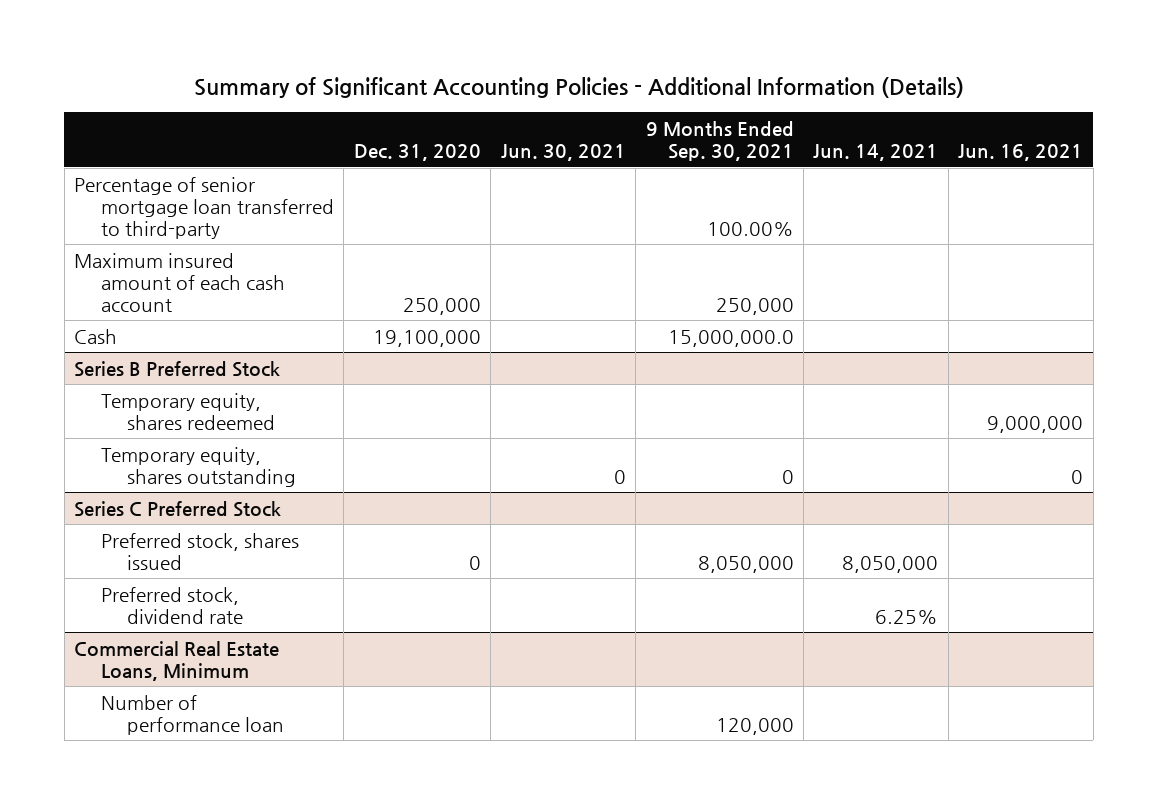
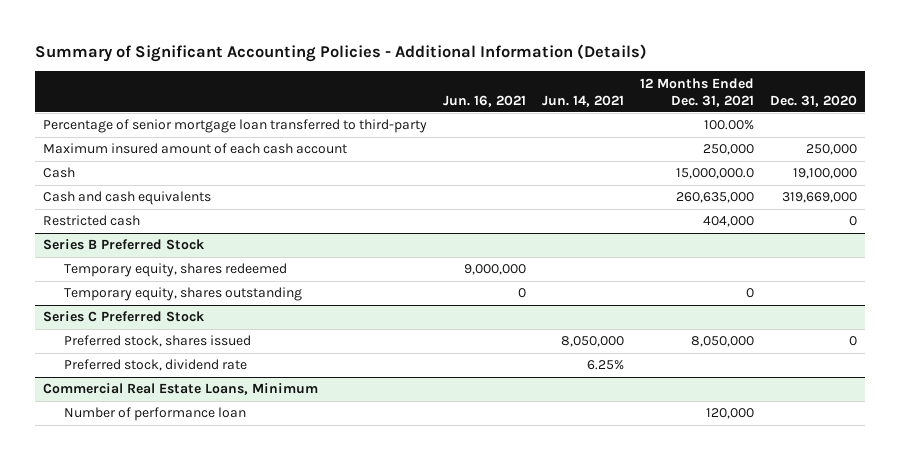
- | Dec. 31, 2020 | Jun. 30, 2021 | 9 Months Ended Sep. 30, 2021 | Jun. 14, 2021 | Jun. 16, 2021
+ | Jun. 16, 2021 | Jun. 14, 2021 | 12 Months Ended Dec. 31, 2021 | Dec. 31, 2020
+ Cash and cash equivalents | | | 260,635,000 | 319,669,000
+ Restricted cash | | | 404,000 | 0

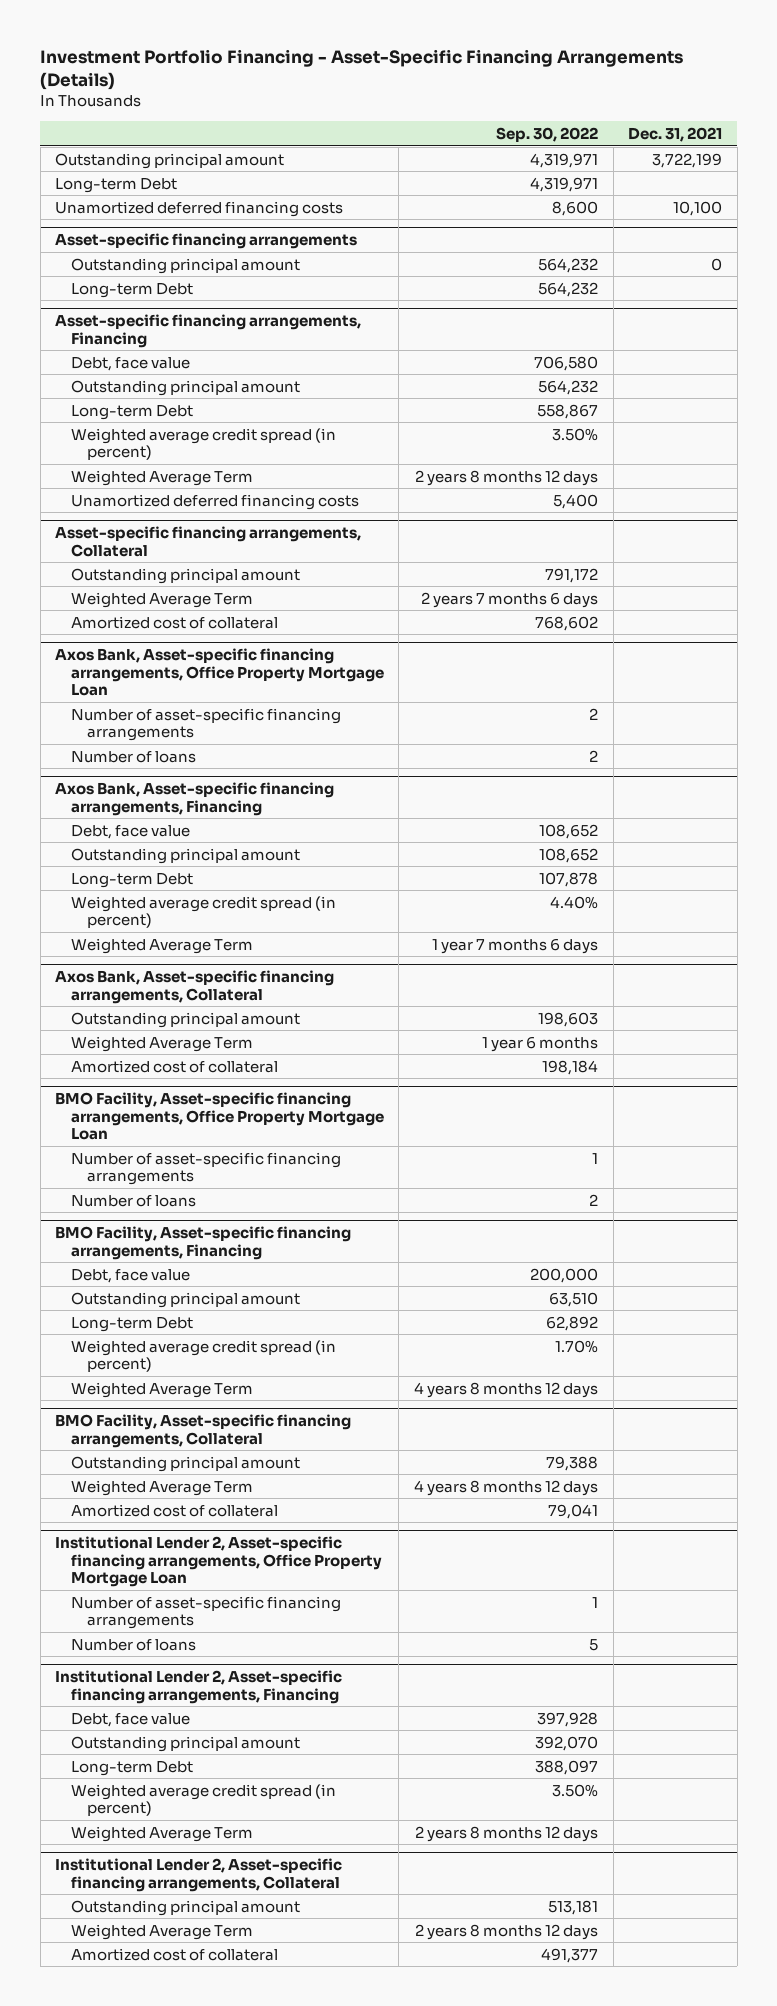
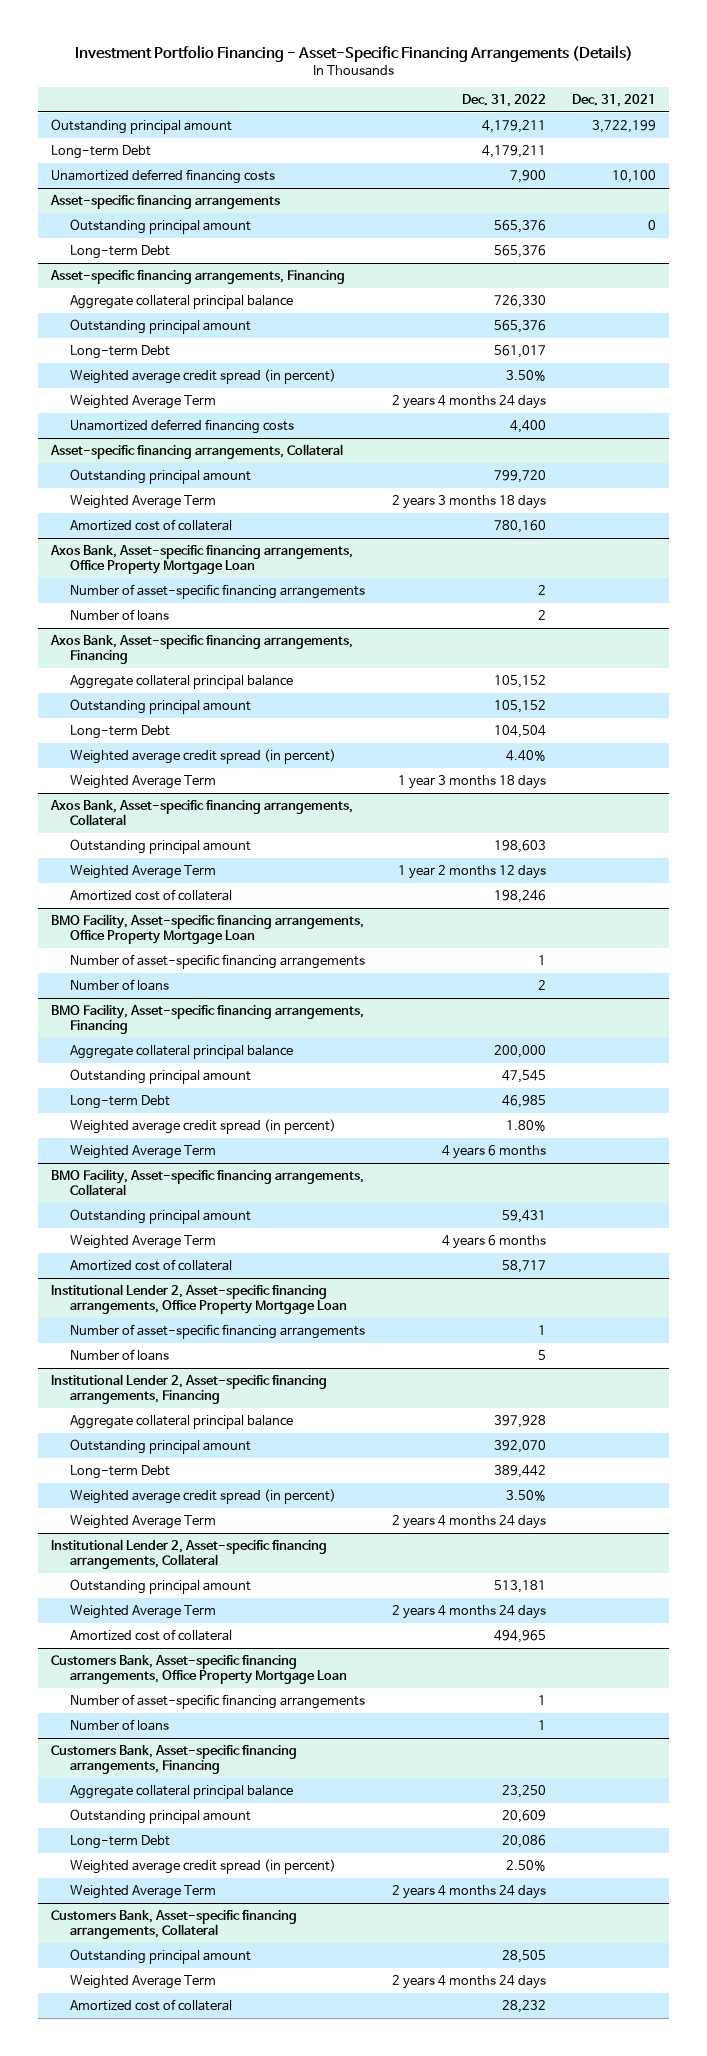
- | Sep. 30, 2022 | Dec. 31, 2021
+ | Dec. 31, 2022 | Dec. 31, 2021
@ Asset-specific financing arrangements, Financing
- Debt, face value | 706,580 |
+ Aggregate collateral principal balance | 726,330 |
@ Axos Bank, Asset-specific financing arrangements, Financing
- Debt, face value | 108,652 |
+ Aggregate collateral principal balance | 105,152 |
@ BMO Facility, Asset-specific financing arrangements, Financing
- Debt, face value | 200,000 |
+ Aggregate collateral principal balance | 200,000 |
@ Institutional Lender 2, Asset-specific financing arrangements, Financing
- Debt, face value | 397,928 |
+ Aggregate collateral principal balance | 397,928 |
+ Customers Bank, Asset-specific financing arrangements, Office Property Mortgage Loan
+ Number of asset-specific financing arrangements | 1 |
+ Number of loans | 1 |
+ Customers Bank, Asset-specific financing arrangements, Financing
+ Aggregate collateral principal balance | 23,250 |
+ Outstanding principal amount | 20,609 |
+ Long-term Debt | 20,086 |
+ Weighted average credit spread (in percent) | 2.50% |
+ Weighted Average Term | 2 years 4 months 24 days |
+ Customers Bank, Asset-specific financing arrangements, Collateral
+ Outstanding principal amount | 28,505 |
+ Weighted Average Term | 2 years 4 months 24 days |
+ Amortized cost of collateral | 28,232 |

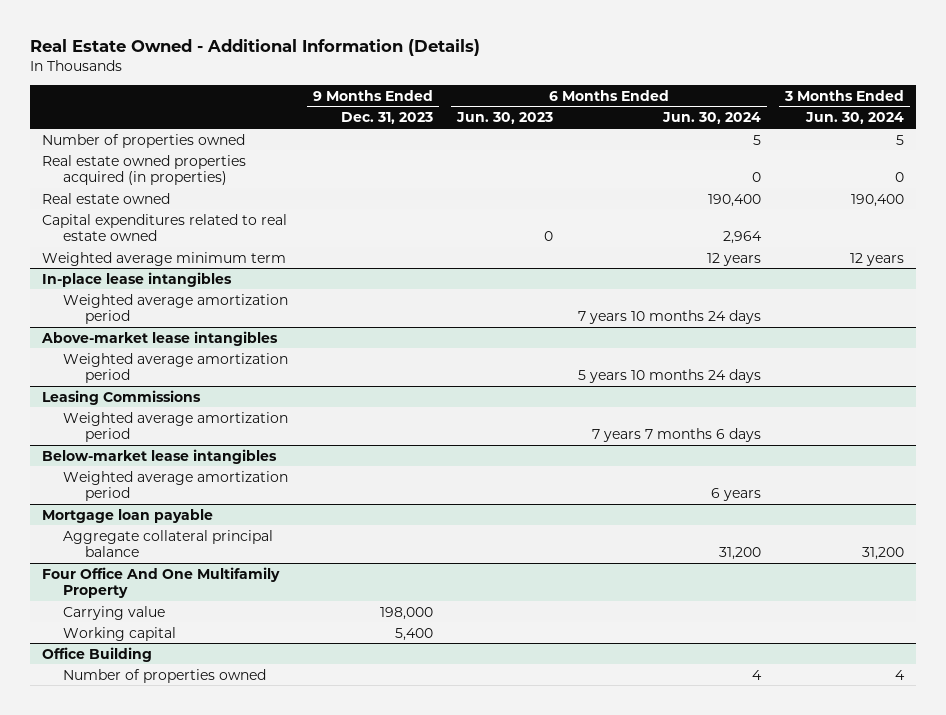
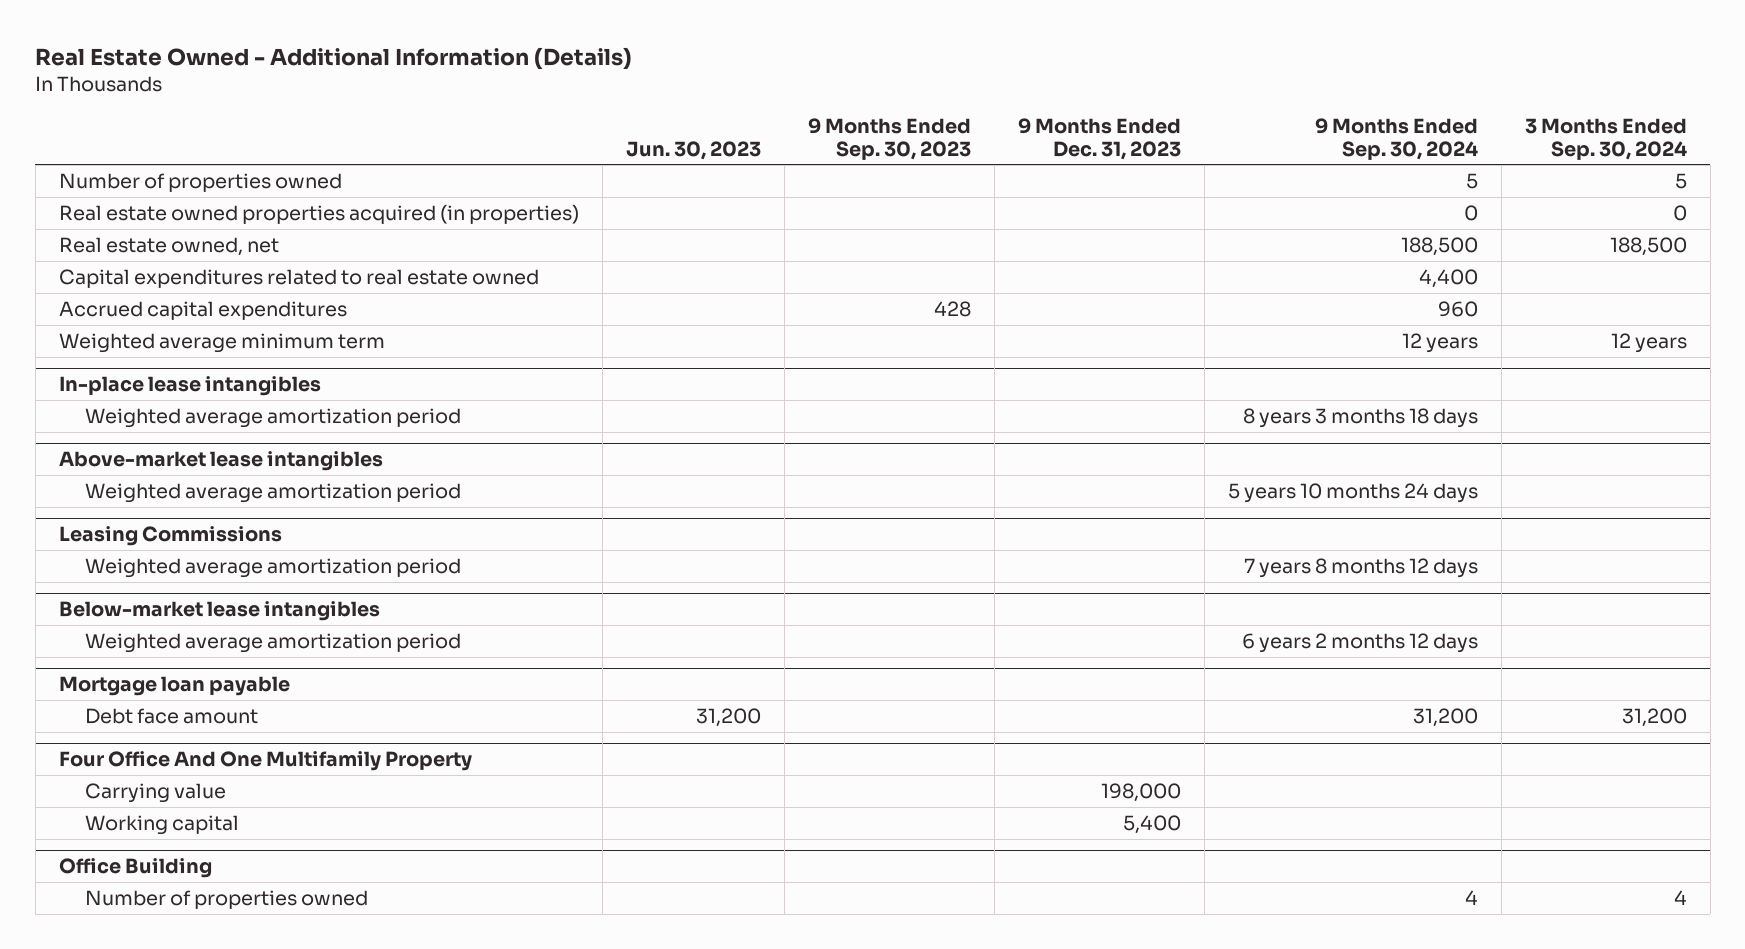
- | 9 Months Ended Dec. 31, 2023 | 6 Months Ended Jun. 30, 2023 | 6 Months Ended Jun. 30, 2024 | 3 Months Ended Jun. 30, 2024
+ | Jun. 30, 2023 | 9 Months Ended Sep. 30, 2023 | 9 Months Ended Dec. 31, 2023 | 9 Months Ended Sep. 30, 2024 | 3 Months Ended Sep. 30, 2024
- Real estate owned | | | 190,400 | 190,400
+ Real estate owned, net | | | | 188,500 | 188,500
+ Accrued capital expenditures | | 428 | | 960 |
@ Mortgage loan payable
- Aggregate collateral principal balance | | | 31,200 | 31,200
+ Debt face amount | 31,200 | | | 31,200 | 31,200

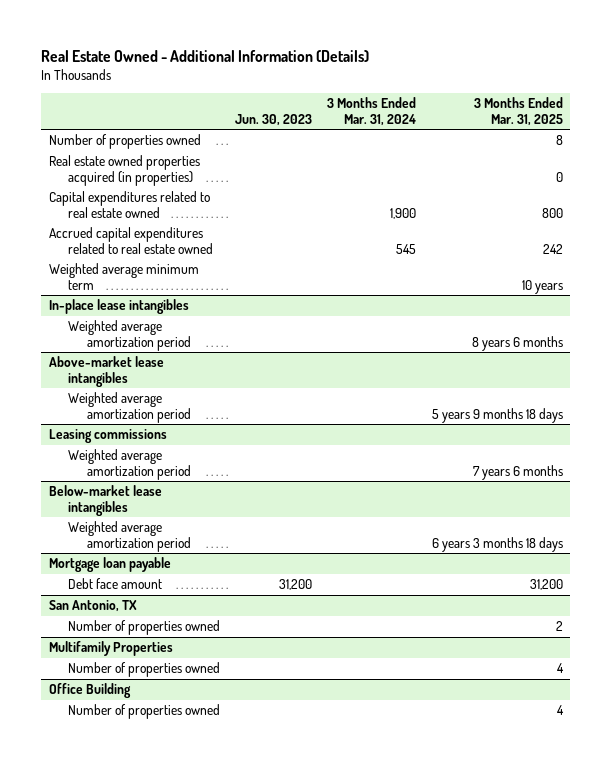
- | Jun. 30, 2023 | 9 Months Ended Sep. 30, 2023 | 9 Months Ended Dec. 31, 2023 | 9 Months Ended Sep. 30, 2024 | 3 Months Ended Sep. 30, 2024
+ | Jun. 30, 2023 | 3 Months Ended Mar. 31, 2024 | 3 Months Ended Mar. 31, 2025
- Real estate owned, net | | | | 188,500 | 188,500
- Accrued capital expenditures | | 428 | | 960 |
+ Accrued capital expenditures related to real estate owned | | 545 | 242
- Leasing Commissions
+ Leasing commissions
- Four Office And One Multifamily Property
- Carrying value | | | 198,000 | |
- Working capital | | | 5,400 | |
+ San Antonio, TX
+ Number of properties owned | | | 2
+ Multifamily Properties
+ Number of properties owned | | | 4

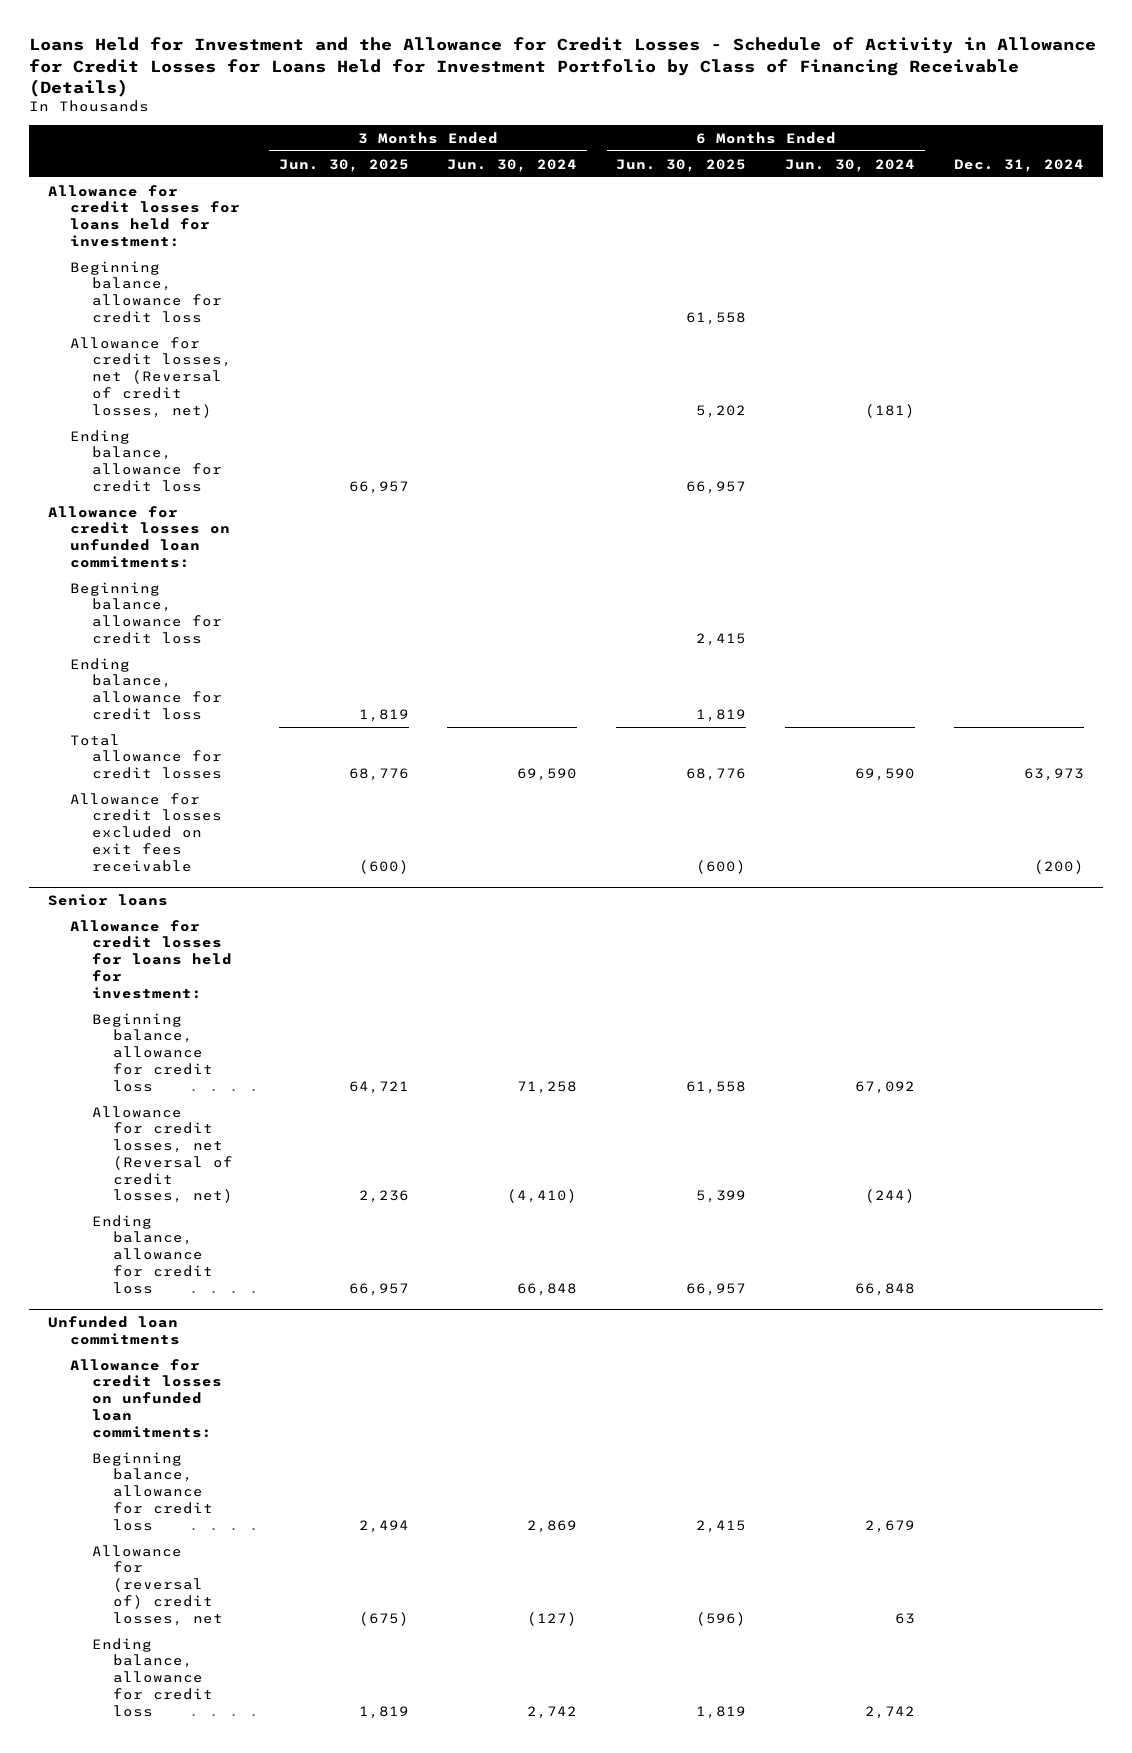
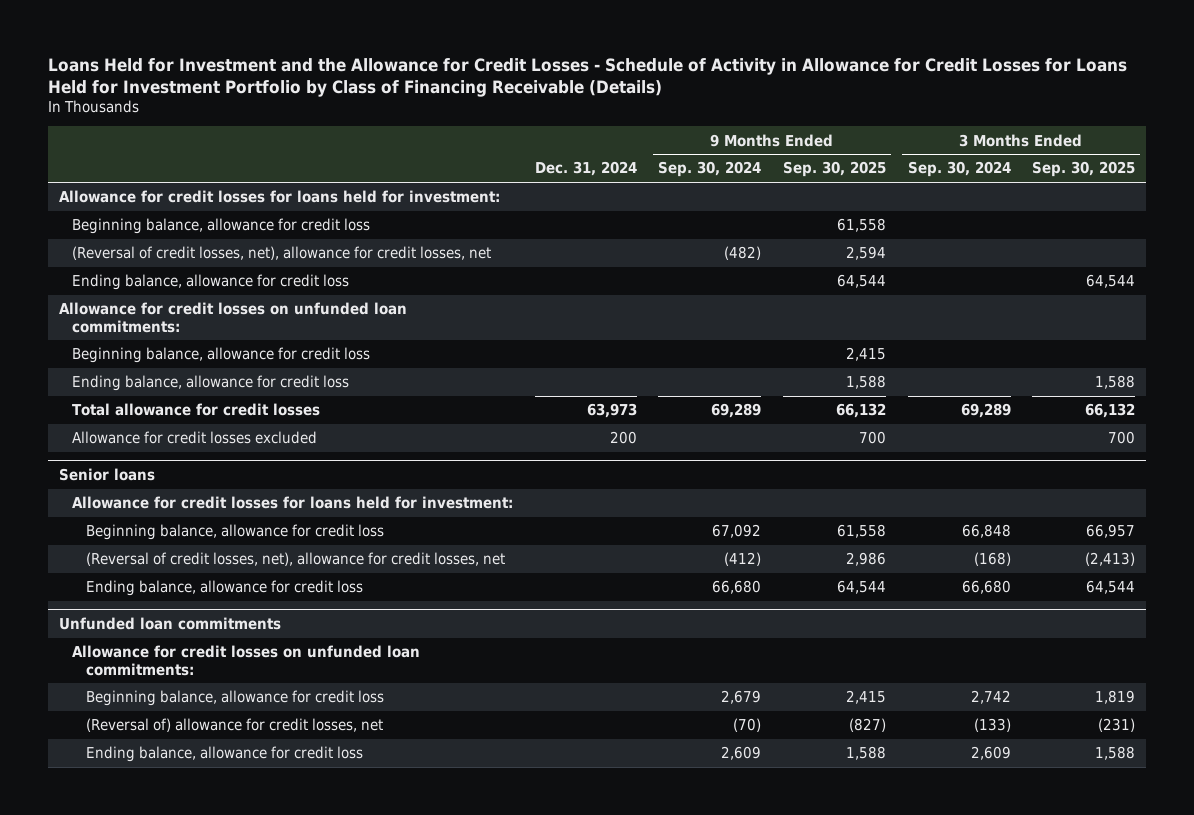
- | 3 Months Ended Jun. 30, 2025 | 3 Months Ended Jun. 30, 2024 | 6 Months Ended Jun. 30, 2025 | 6 Months Ended Jun. 30, 2024 | Dec. 31, 2024
+ | Dec. 31, 2024 | 9 Months Ended Sep. 30, 2024 | 9 Months Ended Sep. 30, 2025 | 3 Months Ended Sep. 30, 2024 | 3 Months Ended Sep. 30, 2025
- Allowance for credit losses, net (Reversal of credit losses, net) | | | 5,202 | (181) |
+ (Reversal of credit losses, net), allowance for credit losses, net | | (482) | 2,594 | |
- Allowance for credit losses excluded on exit fees receivable | (600) | | (600) | | (200)
+ Allowance for credit losses excluded | 200 | | 700 | | 700
@ Senior loans
- Allowance for credit losses, net (Reversal of credit losses, net) | 2,236 | (4,410) | 5,399 | (244) |
+ (Reversal of credit losses, net), allowance for credit losses, net | | (412) | 2,986 | (168) | (2,413)
@ Unfunded loan commitments
- Allowance for (reversal of) credit losses, net | (675) | (127) | (596) | 63 |
+ (Reversal of) allowance for credit losses, net | | (70) | (827) | (133) | (231)

